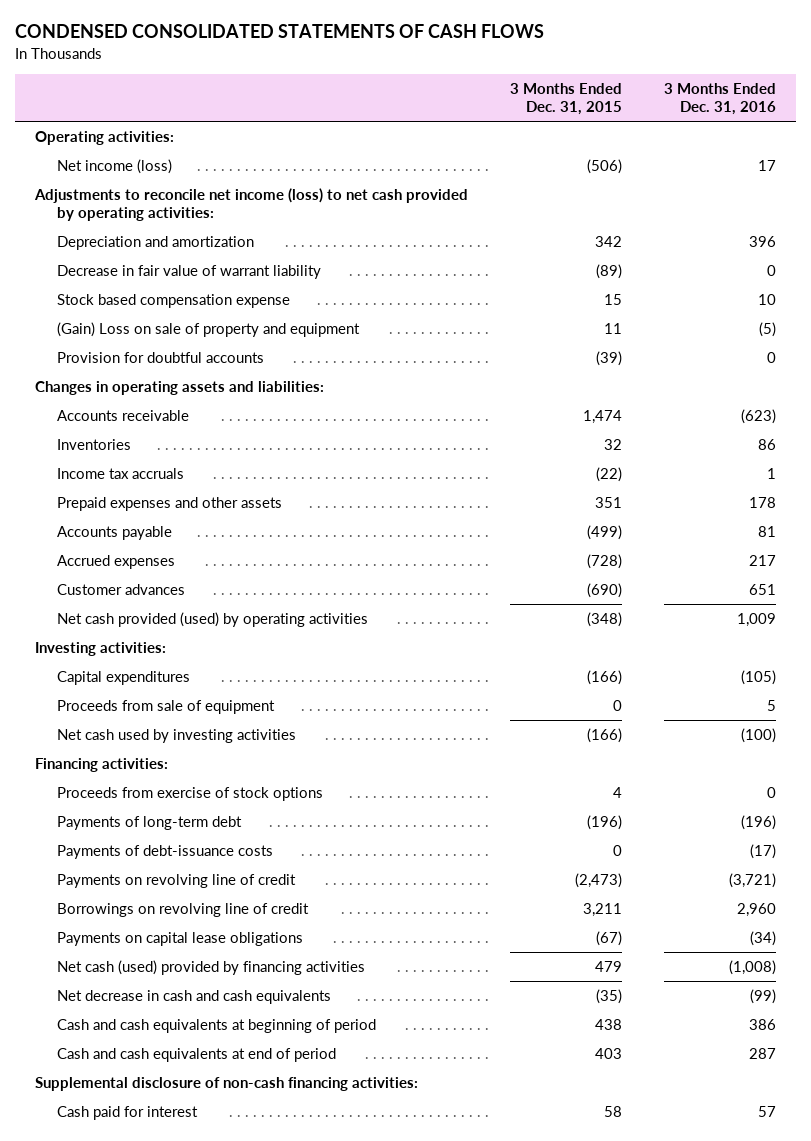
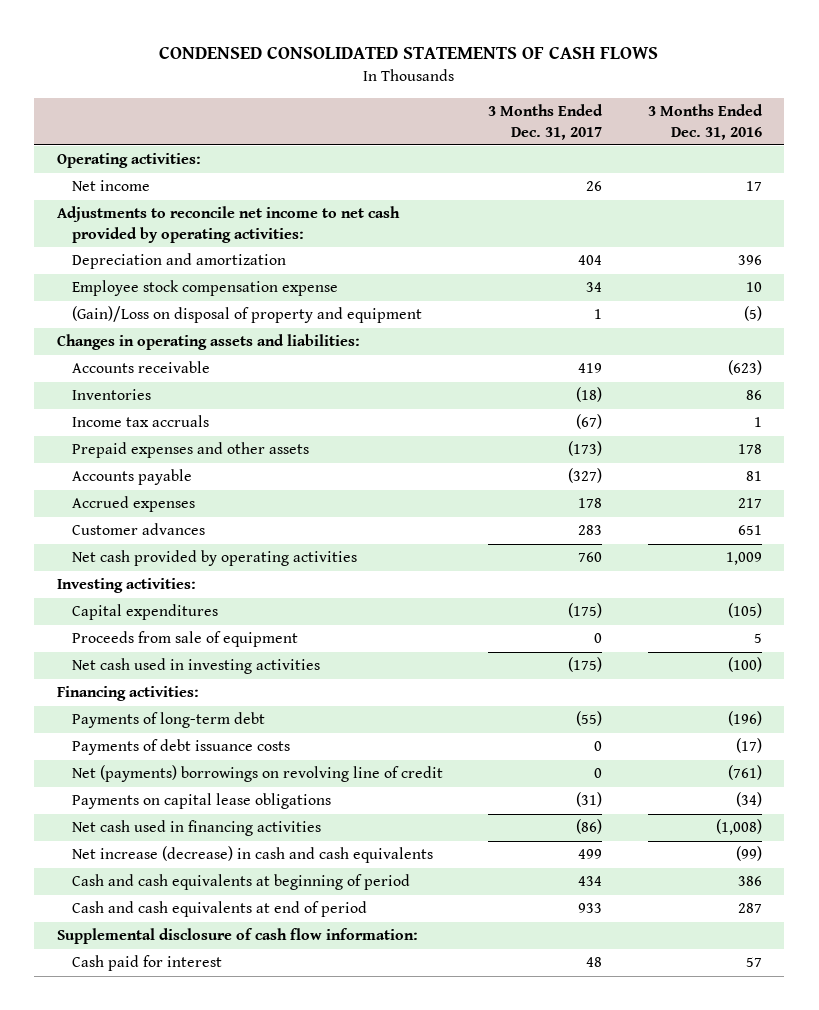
- | 3 Months Ended Dec. 31, 2015 | 3 Months Ended Dec. 31, 2016
+ | 3 Months Ended Dec. 31, 2017 | 3 Months Ended Dec. 31, 2016
- Net income (loss) | (506) | 17
- Adjustments to reconcile net income (loss) to net cash provided by operating activities:
+ Net income | 26 | 17
+ Adjustments to reconcile net income to net cash provided by operating activities:
- Decrease in fair value of warrant liability | (89) | 0
- Stock based compensation expense | 15 | 10
- (Gain) Loss on sale of property and equipment | 11 | (5)
- Provision for doubtful accounts | (39) | 0
+ Employee stock compensation expense | 34 | 10
+ (Gain)/Loss on disposal of property and equipment | 1 | (5)
- Net cash provided (used) by operating activities | (348) | 1,009
+ Net cash provided by operating activities | 760 | 1,009
- Net cash used by investing activities | (166) | (100)
+ Net cash used in investing activities | (175) | (100)
- Proceeds from exercise of stock options | 4 | 0
- Payments of debt-issuance costs | 0 | (17)
- Payments on revolving line of credit | (2,473) | (3,721)
- Borrowings on revolving line of credit | 3,211 | 2,960
+ Payments of debt issuance costs | 0 | (17)
+ Net (payments) borrowings on revolving line of credit | 0 | (761)
- Net cash (used) provided by financing activities | 479 | (1,008)
- Net decrease in cash and cash equivalents | (35) | (99)
+ Net cash used in financing activities | (86) | (1,008)
+ Net increase (decrease) in cash and cash equivalents | 499 | (99)
- Supplemental disclosure of non-cash financing activities:
+ Supplemental disclosure of cash flow information:

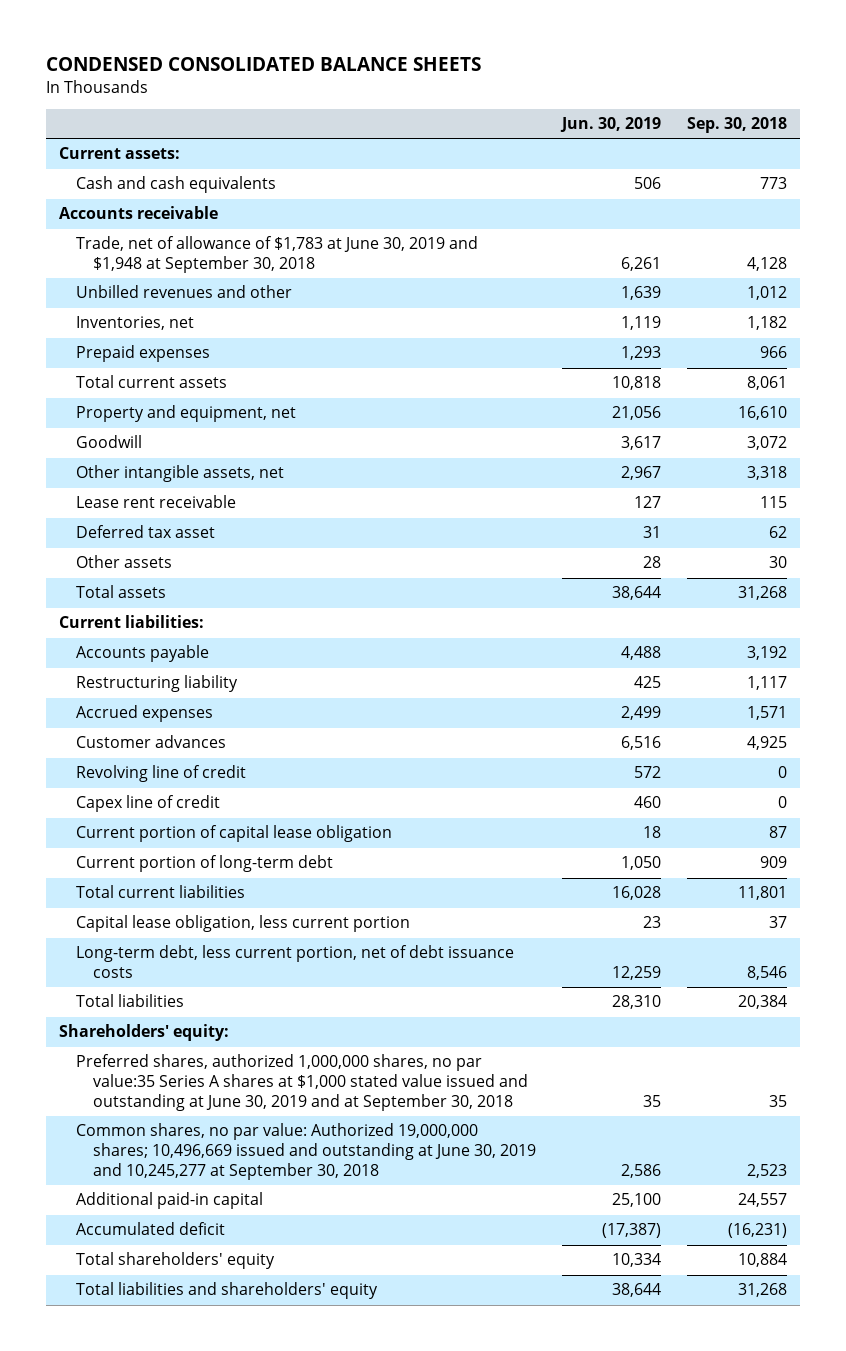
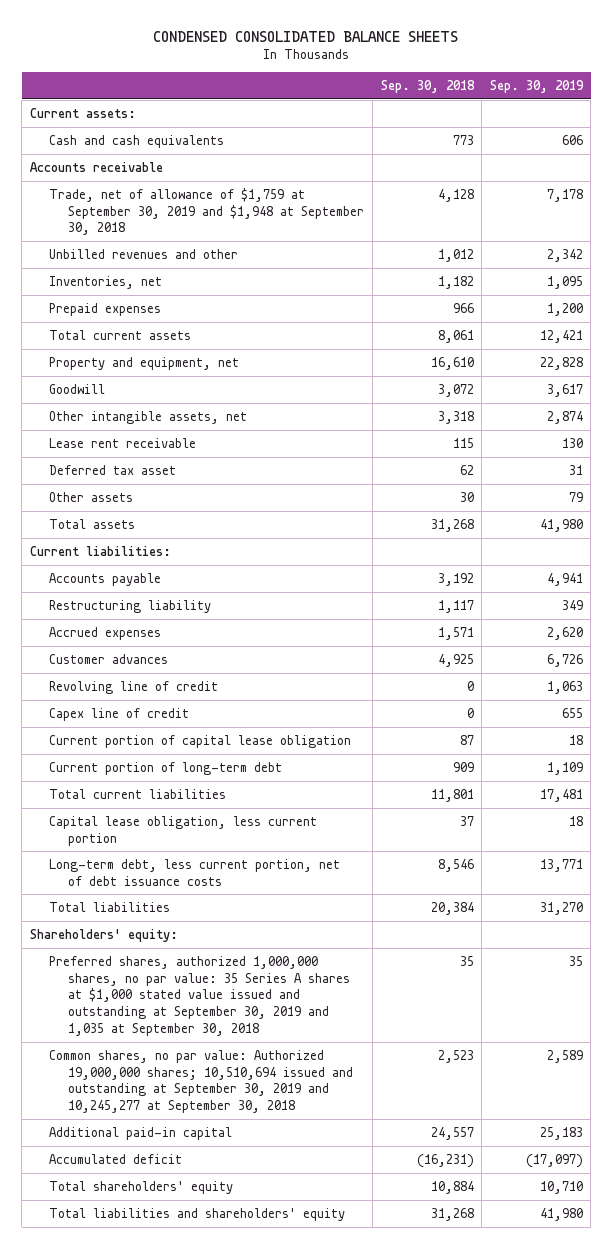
- | Jun. 30, 2019 | Sep. 30, 2018
+ | Sep. 30, 2018 | Sep. 30, 2019
- Trade, net of allowance of $1,783 at June 30, 2019 and $1,948 at September 30, 2018 | 6,261 | 4,128
+ Trade, net of allowance of $1,759 at September 30, 2019 and $1,948 at September 30, 2018 | 4,128 | 7,178
- Preferred shares, authorized 1,000,000 shares, no par value:35 Series A shares at $1,000 stated value issued and outstanding at June 30, 2019 and at September 30, 2018 | 35 | 35
- Common shares, no par value: Authorized 19,000,000 shares; 10,496,669 issued and outstanding at June 30, 2019 and 10,245,277 at September 30, 2018 | 2,586 | 2,523
+ Preferred shares, authorized 1,000,000 shares, no par value: 35 Series A shares at $1,000 stated value issued and outstanding at September 30, 2019 and 1,035 at September 30, 2018 | 35 | 35
+ Common shares, no par value: Authorized 19,000,000 shares; 10,510,694 issued and outstanding at September 30, 2019 and 10,245,277 at September 30, 2018 | 2,523 | 2,589

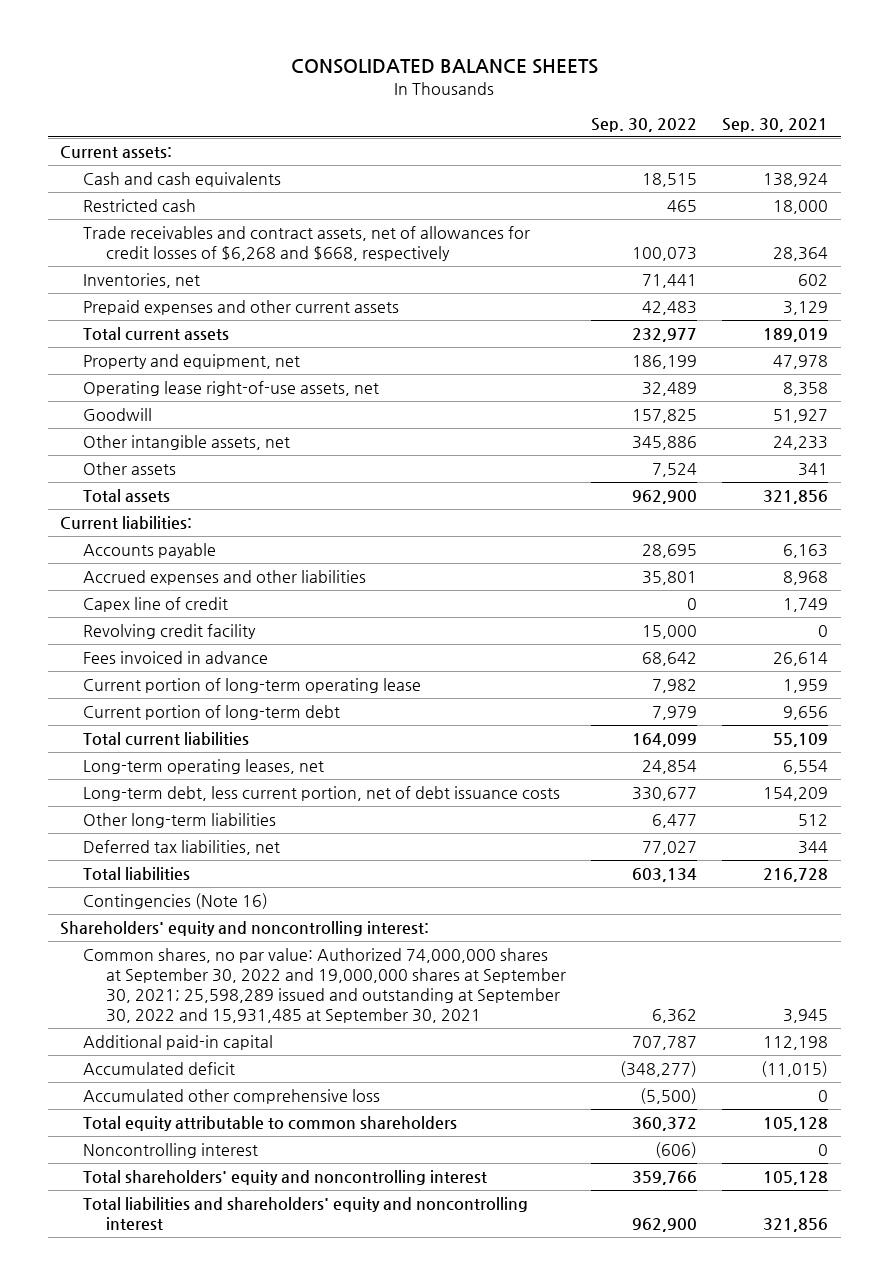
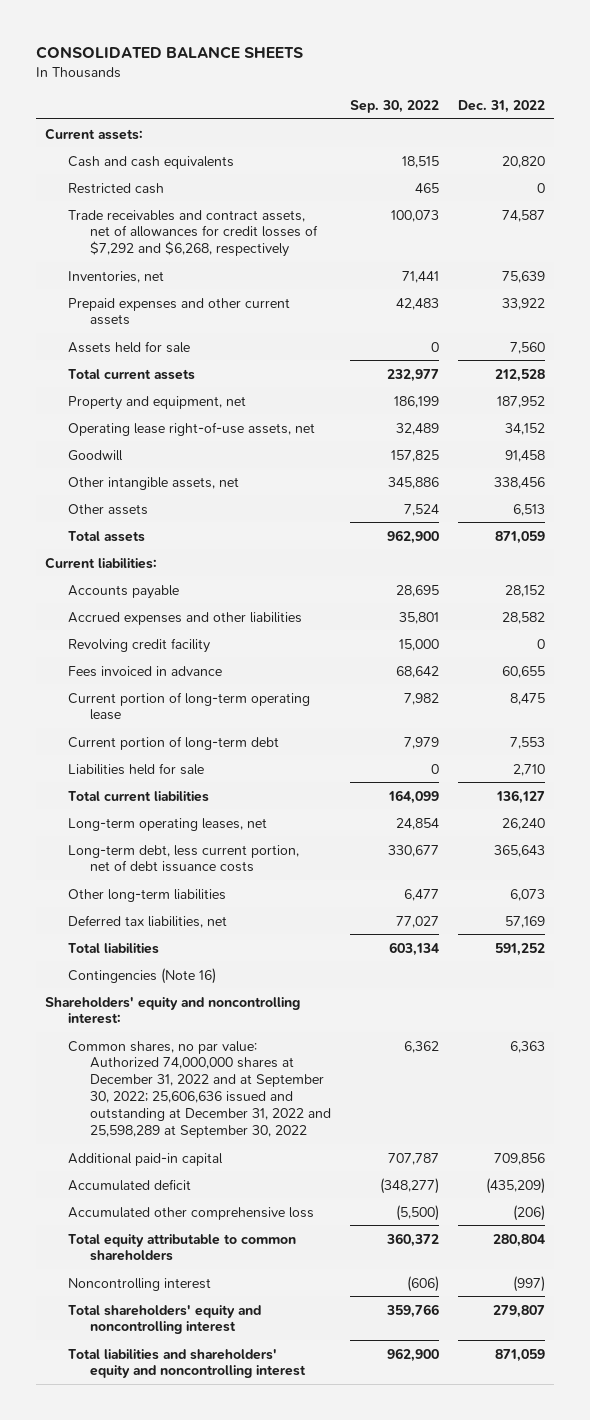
- | Sep. 30, 2022 | Sep. 30, 2021
+ | Sep. 30, 2022 | Dec. 31, 2022
- Trade receivables and contract assets, net of allowances for credit losses of $6,268 and $668, respectively | 100,073 | 28,364
+ Trade receivables and contract assets, net of allowances for credit losses of $7,292 and $6,268, respectively | 100,073 | 74,587
+ Assets held for sale | 0 | 7,560
- Capex line of credit | 0 | 1,749
+ Liabilities held for sale | 0 | 2,710
- Common shares, no par value: Authorized 74,000,000 shares at September 30, 2022 and 19,000,000 shares at September 30, 2021; 25,598,289 issued and outstanding at September 30, 2022 and 15,931,485 at September 30, 2021 | 6,362 | 3,945
+ Common shares, no par value: Authorized 74,000,000 shares at December 31, 2022 and at September 30, 2022; 25,606,636 issued and outstanding at December 31, 2022 and 25,598,289 at September 30, 2022 | 6,362 | 6,363

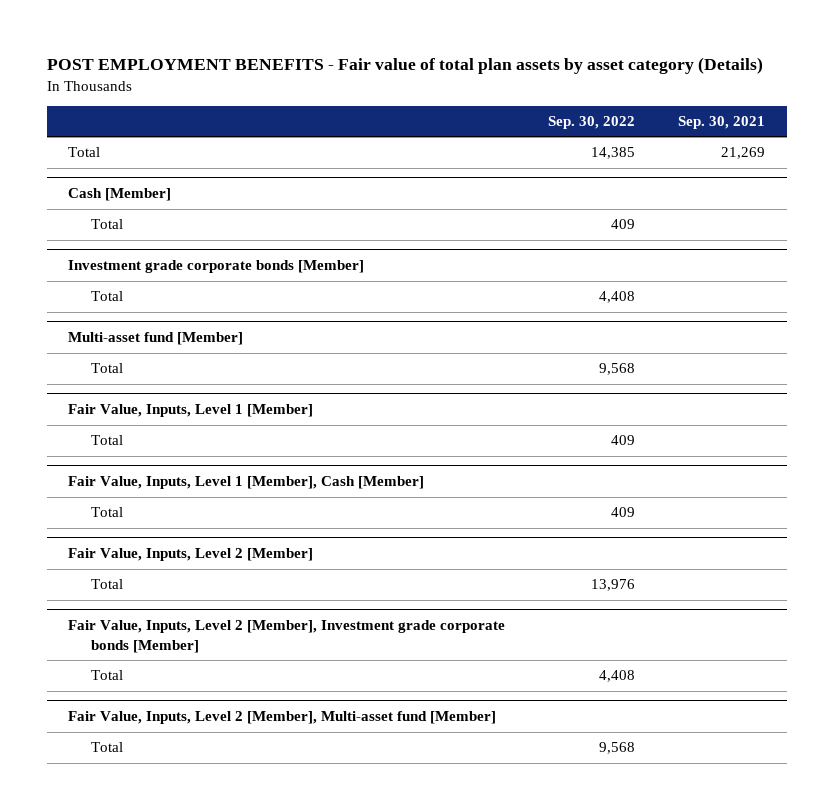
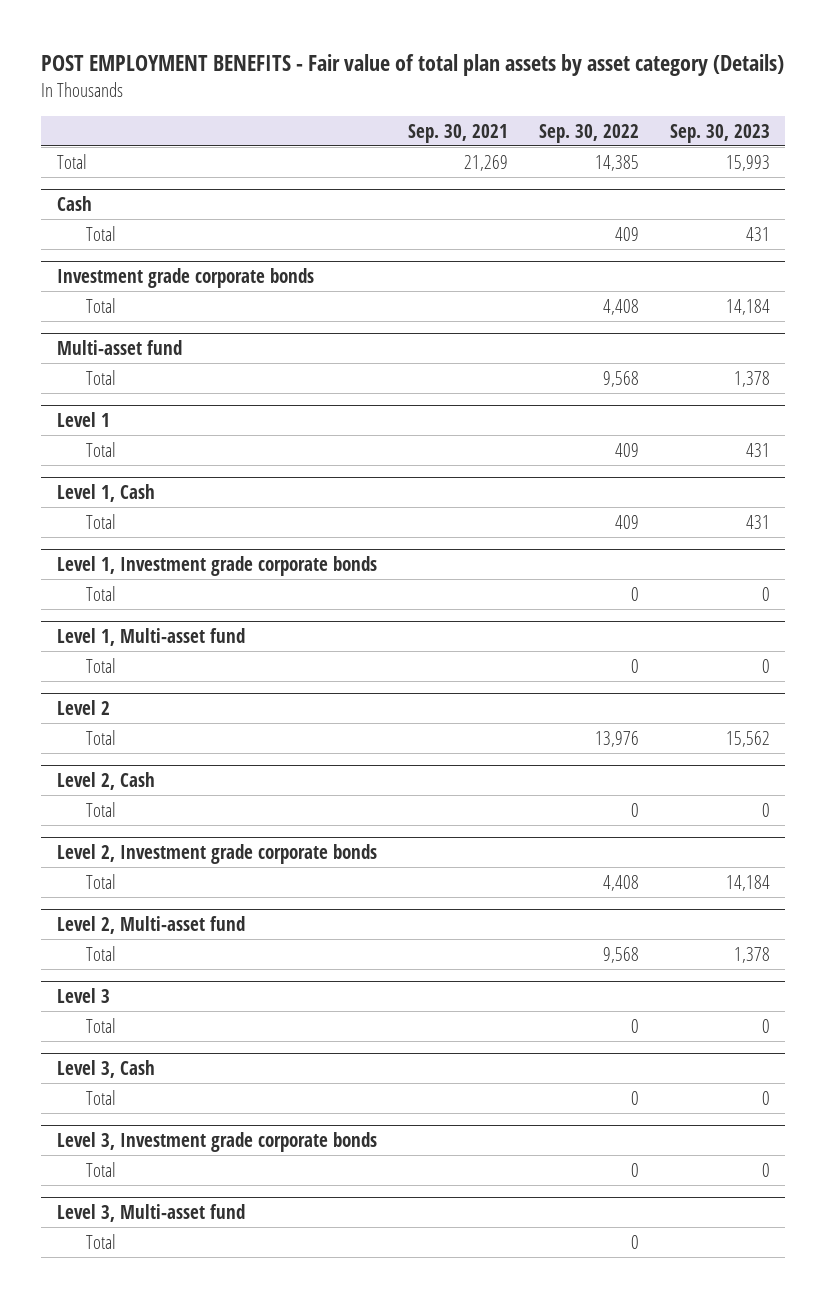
- | Sep. 30, 2022 | Sep. 30, 2021
+ | Sep. 30, 2021 | Sep. 30, 2022 | Sep. 30, 2023
- Cash [Member]
+ Cash
- Investment grade corporate bonds [Member]
+ Investment grade corporate bonds
- Multi-asset fund [Member]
+ Multi-asset fund
- Fair Value, Inputs, Level 1 [Member]
+ Level 1
- Fair Value, Inputs, Level 1 [Member], Cash [Member]
+ Level 1, Cash
- Fair Value, Inputs, Level 2 [Member]
+ Level 1, Investment grade corporate bonds
+ Total | | 0 | 0
+ Level 1, Multi-asset fund
+ Total | | 0 | 0
+ Level 2
- Fair Value, Inputs, Level 2 [Member], Investment grade corporate bonds [Member]
+ Level 2, Cash
+ Total | | 0 | 0
+ Level 2, Investment grade corporate bonds
- Fair Value, Inputs, Level 2 [Member], Multi-asset fund [Member]
+ Level 2, Multi-asset fund
+ Level 3
+ Total | | 0 | 0
+ Level 3, Cash
+ Total | | 0 | 0
+ Level 3, Investment grade corporate bonds
+ Total | | 0 | 0
+ Level 3, Multi-asset fund
+ Total | | 0 |

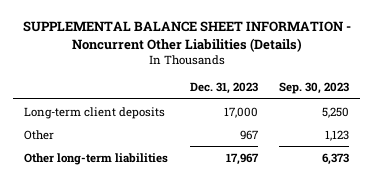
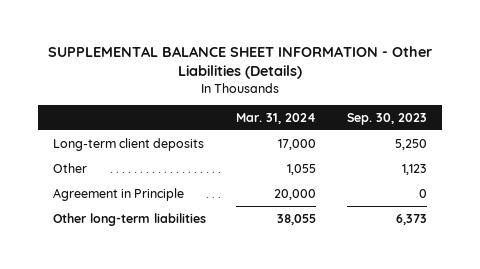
- SUPPLEMENTAL BALANCE SHEET INFORMATION - Noncurrent Other Liabilities (Details)
+ SUPPLEMENTAL BALANCE SHEET INFORMATION - Other Liabilities (Details)
- | Dec. 31, 2023 | Sep. 30, 2023
+ | Mar. 31, 2024 | Sep. 30, 2023
+ Agreement in Principle | 20,000 | 0

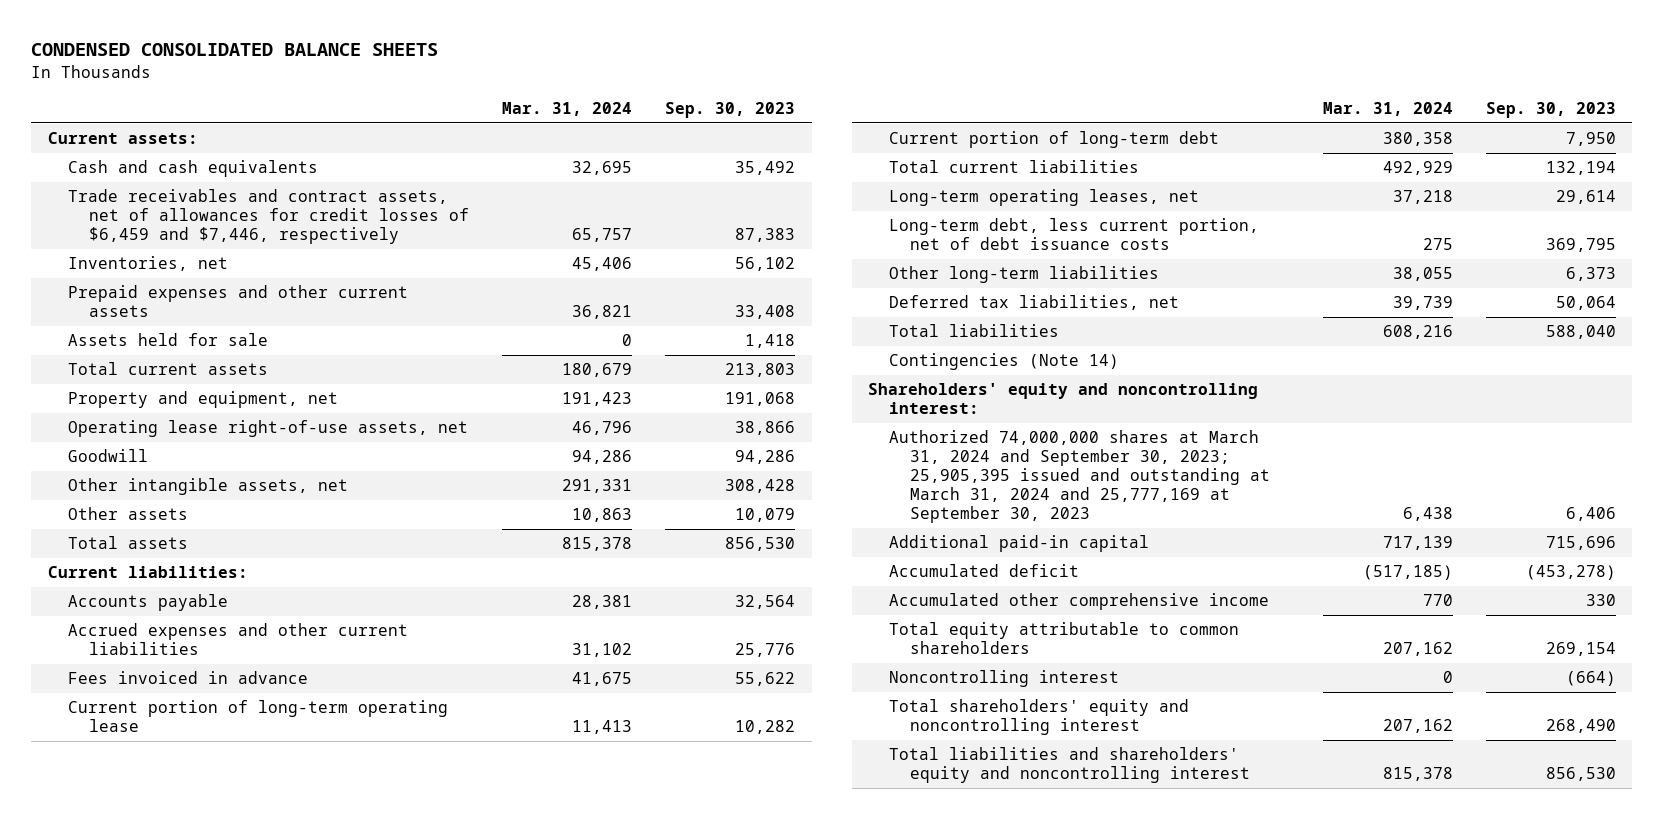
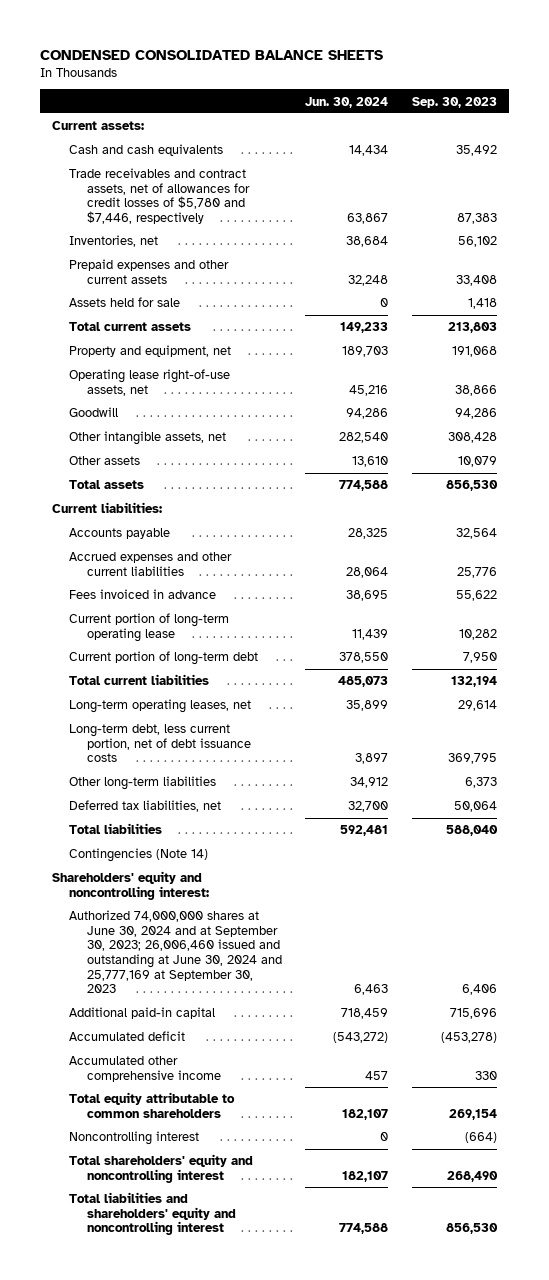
- | Mar. 31, 2024 | Sep. 30, 2023
+ | Jun. 30, 2024 | Sep. 30, 2023
- Trade receivables and contract assets, net of allowances for credit losses of $6,459 and $7,446, respectively | 65,757 | 87,383
+ Trade receivables and contract assets, net of allowances for credit losses of $5,780 and $7,446, respectively | 63,867 | 87,383
- Authorized 74,000,000 shares at March 31, 2024 and September 30, 2023; 25,905,395 issued and outstanding at March 31, 2024 and 25,777,169 at September 30, 2023 | 6,438 | 6,406
+ Authorized 74,000,000 shares at June 30, 2024 and at September 30, 2023; 26,006,460 issued and outstanding at June 30, 2024 and 25,777,169 at September 30, 2023 | 6,463 | 6,406

